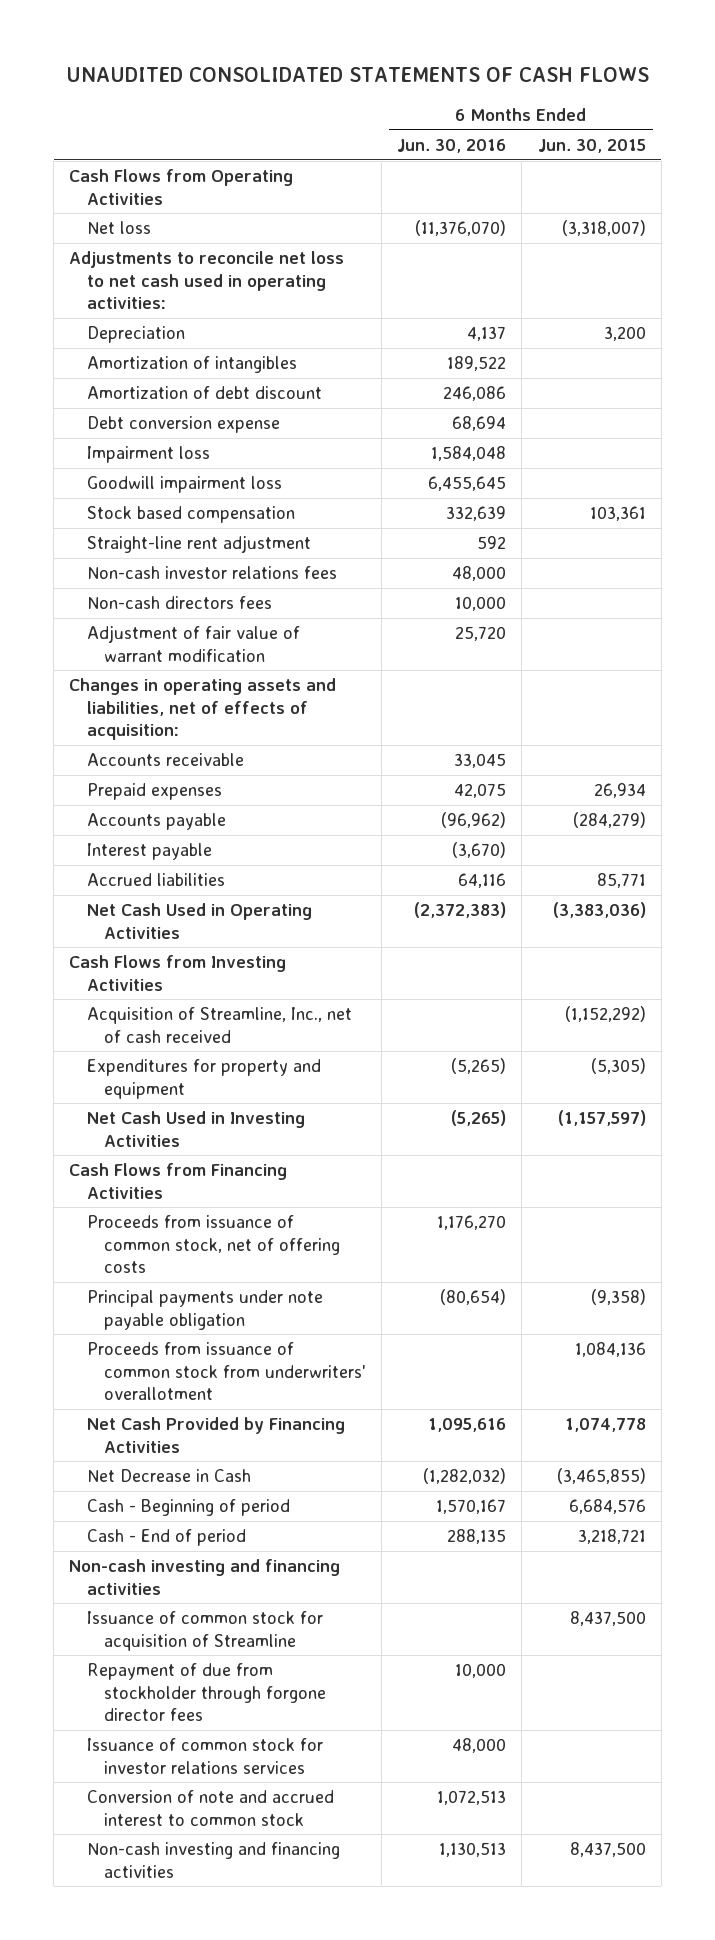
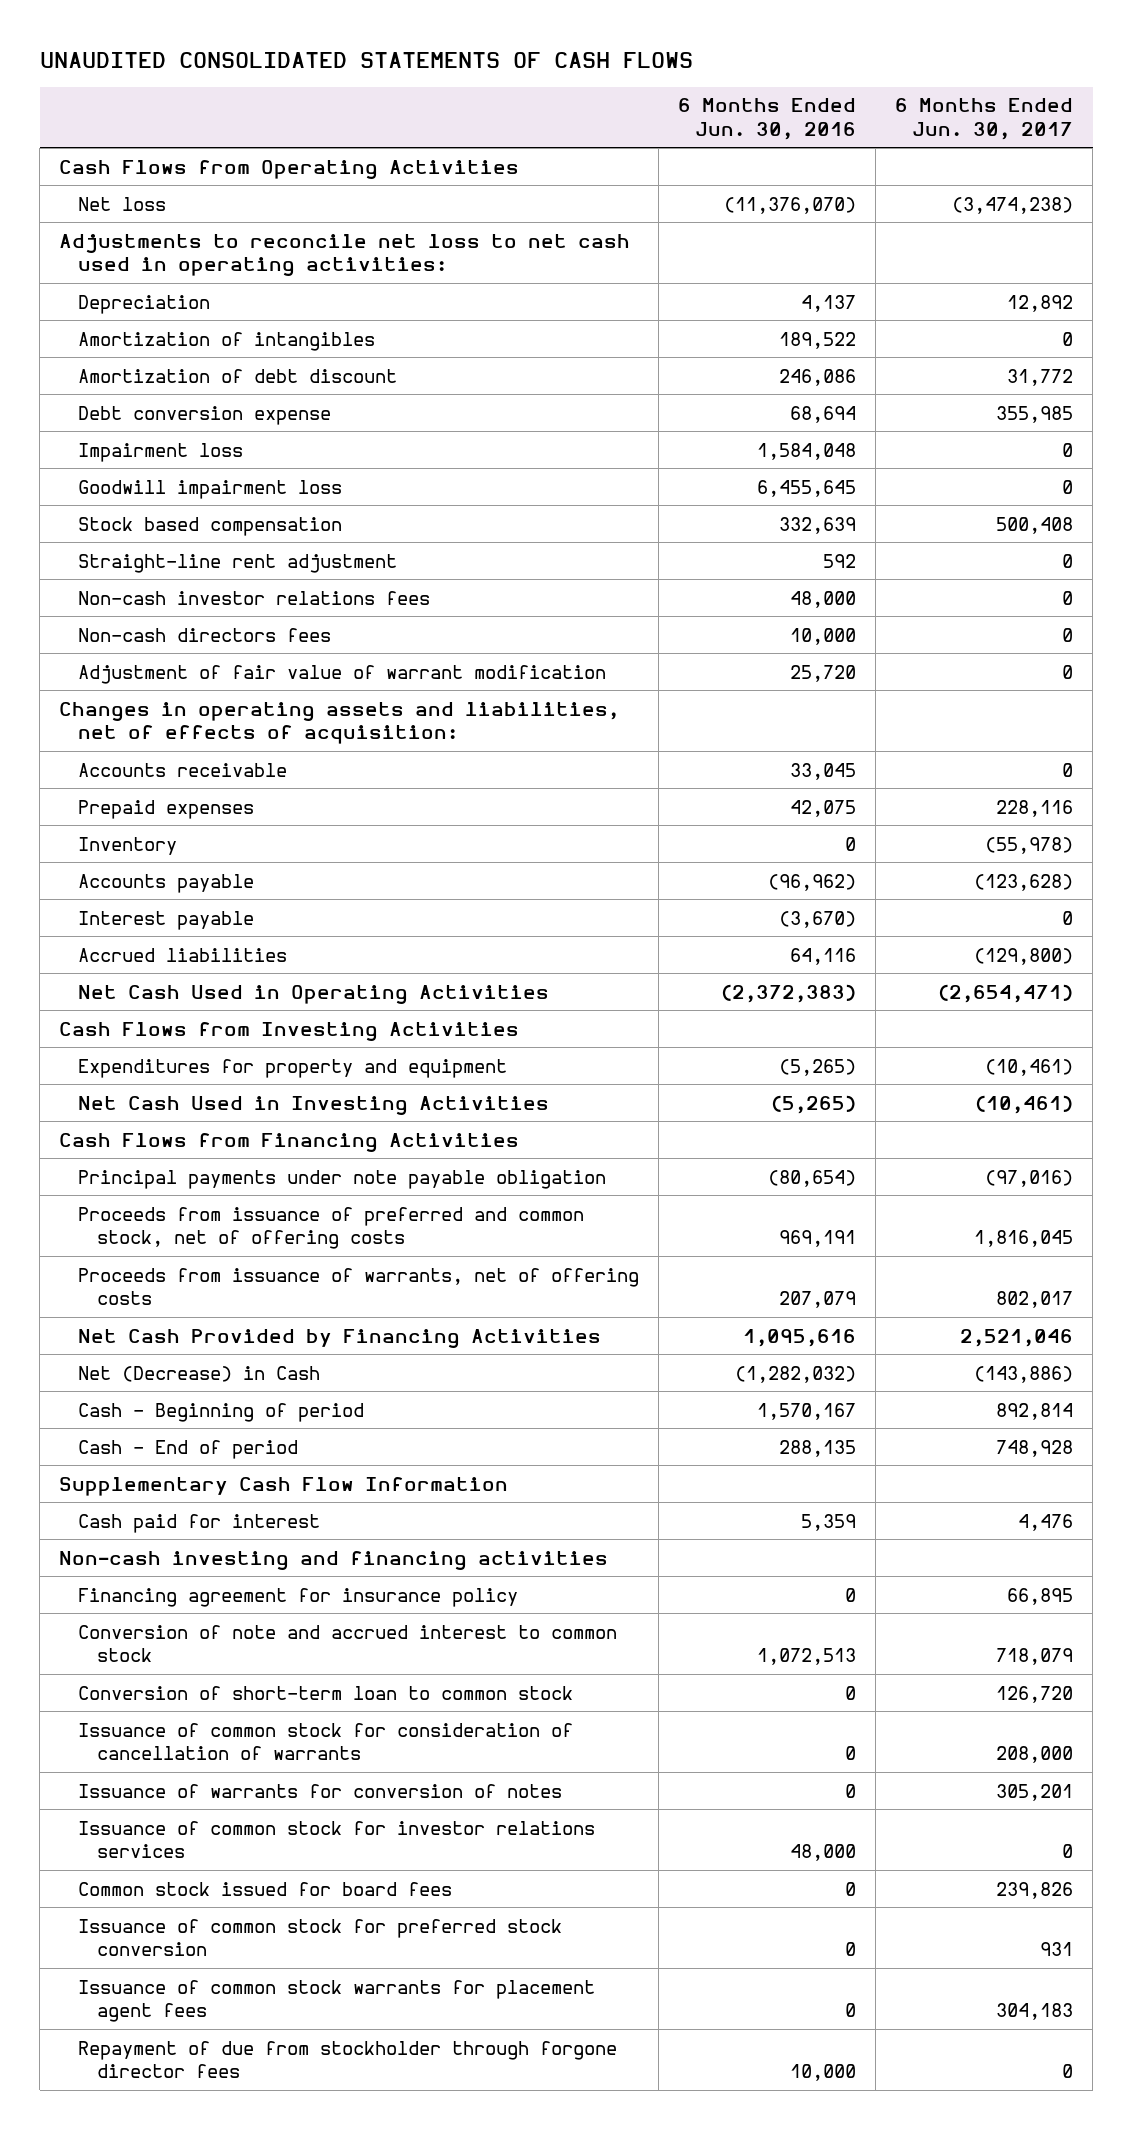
- | 6 Months Ended Jun. 30, 2016 | 6 Months Ended Jun. 30, 2015
+ | 6 Months Ended Jun. 30, 2016 | 6 Months Ended Jun. 30, 2017
+ Inventory | 0 | (55,978)
- Acquisition of Streamline, Inc., net of cash received | | (1,152,292)
- Proceeds from issuance of common stock, net of offering costs | 1,176,270 |
- Proceeds from issuance of common stock from underwriters' overallotment | | 1,084,136
+ Proceeds from issuance of preferred and common stock, net of offering costs | 969,191 | 1,816,045
+ Proceeds from issuance of warrants, net of offering costs | 207,079 | 802,017
- Net Decrease in Cash | (1,282,032) | (3,465,855)
+ Net (Decrease) in Cash | (1,282,032) | (143,886)
+ Supplementary Cash Flow Information
+ Cash paid for interest | 5,359 | 4,476
- Issuance of common stock for acquisition of Streamline | | 8,437,500
+ Financing agreement for insurance policy | 0 | 66,895
- Non-cash investing and financing activities | 1,130,513 | 8,437,500
+ Conversion of short-term loan to common stock | 0 | 126,720
+ Issuance of common stock for consideration of cancellation of warrants | 0 | 208,000
+ Issuance of warrants for conversion of notes | 0 | 305,201
moved down: Issuance of common stock for investor relations services | 48,000 | 0
+ Common stock issued for board fees | 0 | 239,826
+ Issuance of common stock for preferred stock conversion | 0 | 931
+ Issuance of common stock warrants for placement agent fees | 0 | 304,183
moved down: Repayment of due from stockholder through forgone director fees | 10,000 | 0

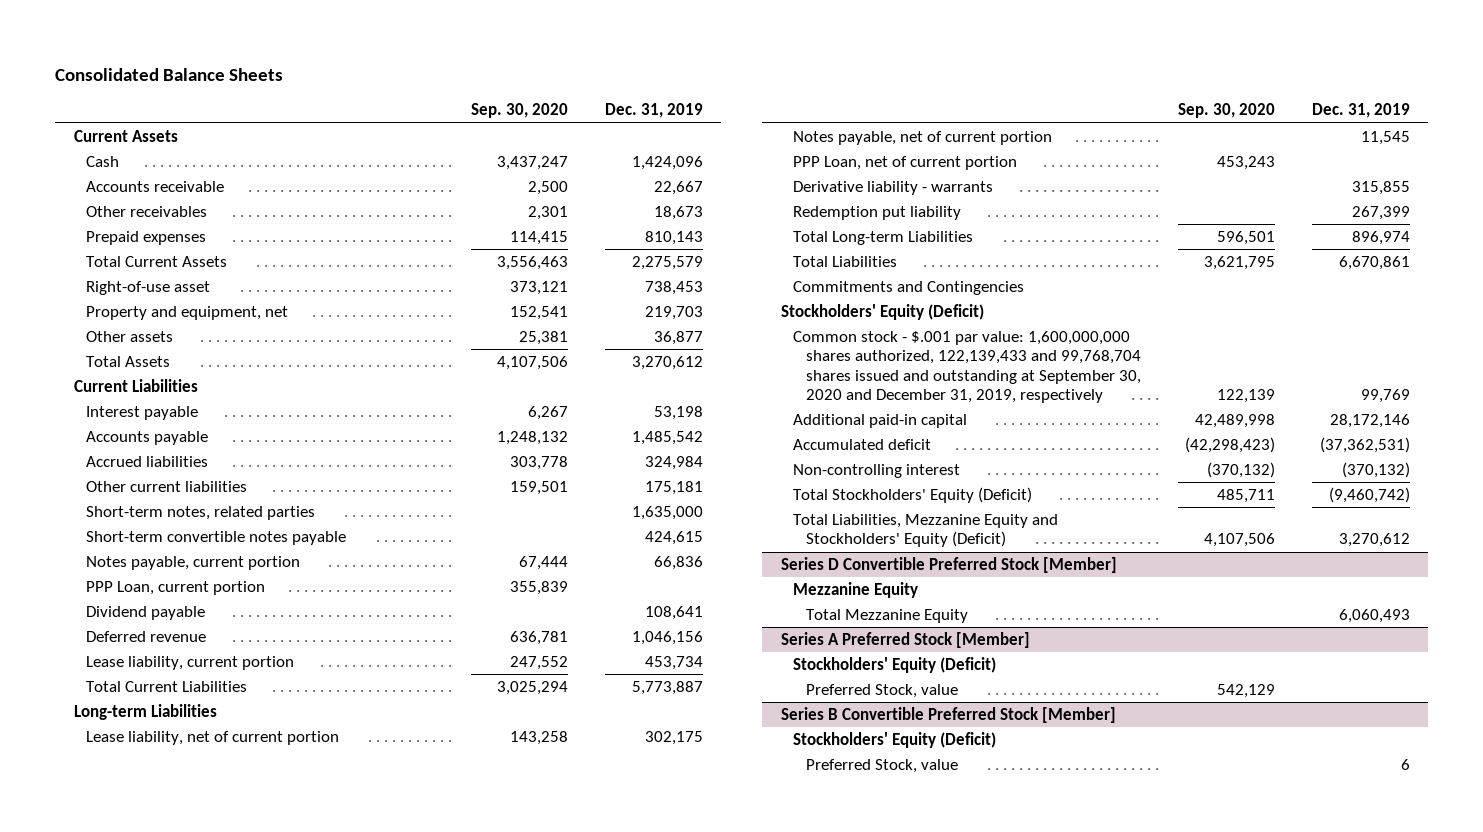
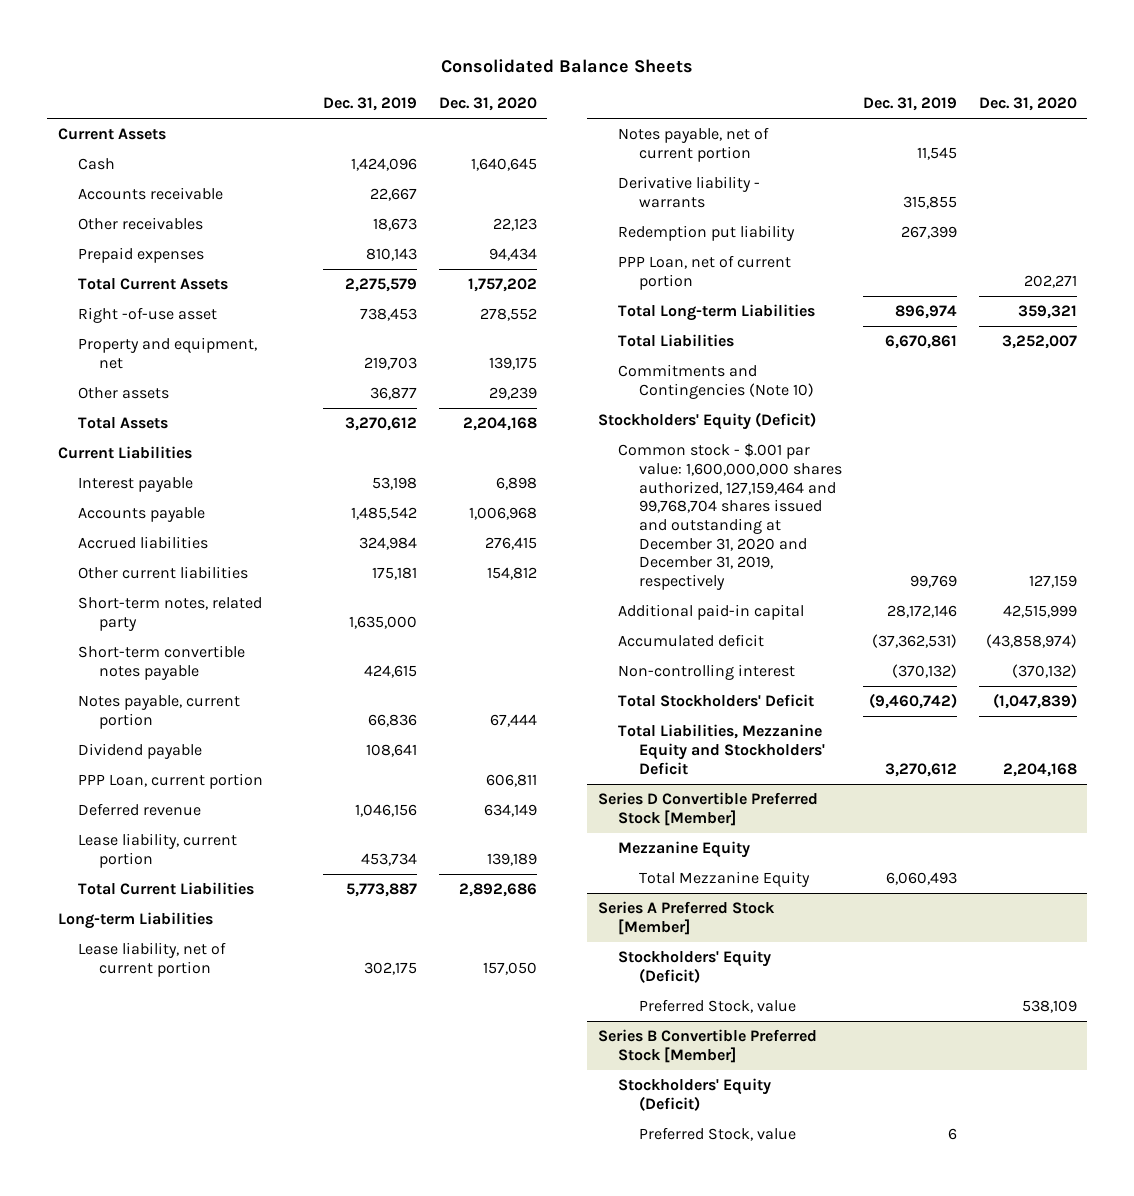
- | Sep. 30, 2020 | Dec. 31, 2019
+ | Dec. 31, 2019 | Dec. 31, 2020
- Right-of-use asset | 373,121 | 738,453
+ Right -of-use asset | 738,453 | 278,552
- Short-term notes, related parties | | 1,635,000
+ Short-term notes, related party | 1,635,000 |
moved down: PPP Loan, current portion | | 606,811
moved down: PPP Loan, net of current portion | | 202,271
- Commitments and Contingencies
+ Commitments and Contingencies (Note 10)
- Common stock - $.001 par value: 1,600,000,000 shares authorized, 122,139,433 and 99,768,704 shares issued and outstanding at September 30, 2020 and December 31, 2019, respectively | 122,139 | 99,769
+ Common stock - $.001 par value: 1,600,000,000 shares authorized, 127,159,464 and 99,768,704 shares issued and outstanding at December 31, 2020 and December 31, 2019, respectively | 99,769 | 127,159
- Total Stockholders' Equity (Deficit) | 485,711 | (9,460,742)
- Total Liabilities, Mezzanine Equity and Stockholders' Equity (Deficit) | 4,107,506 | 3,270,612
+ Total Stockholders' Deficit | (9,460,742) | (1,047,839)
+ Total Liabilities, Mezzanine Equity and Stockholders' Deficit | 3,270,612 | 2,204,168

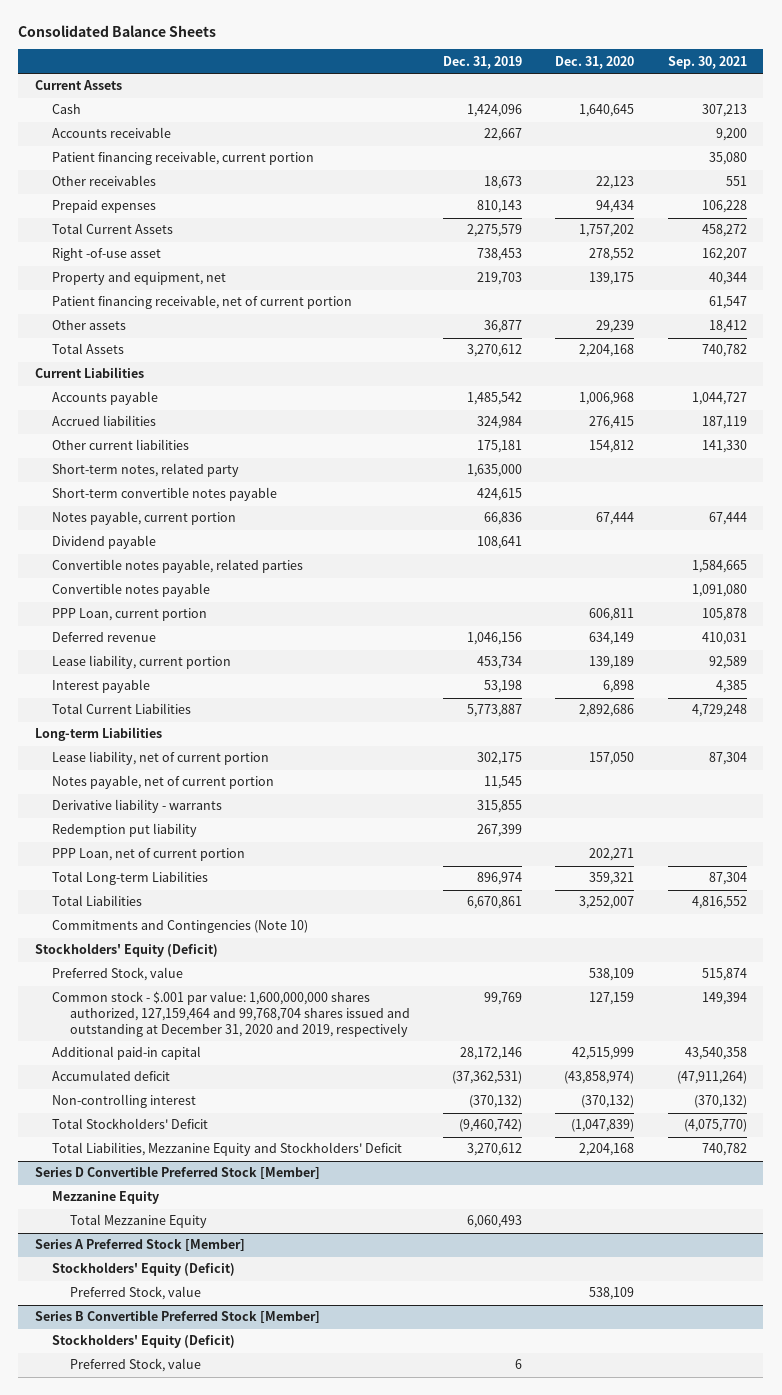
- | Dec. 31, 2019 | Dec. 31, 2020
+ | Dec. 31, 2019 | Dec. 31, 2020 | Sep. 30, 2021
+ Patient financing receivable, current portion | | | 35,080
+ Patient financing receivable, net of current portion | | | 61,547
+ Convertible notes payable, related parties | | | 1,584,665
+ Convertible notes payable | | | 1,091,080
moved down: Interest payable | 53,198 | 6,898 | 4,385
- Common stock - $.001 par value: 1,600,000,000 shares authorized, 127,159,464 and 99,768,704 shares issued and outstanding at December 31, 2020 and December 31, 2019, respectively | 99,769 | 127,159
+ Preferred Stock, value | | 538,109 | 515,874
+ Common stock - $.001 par value: 1,600,000,000 shares authorized, 127,159,464 and 99,768,704 shares issued and outstanding at December 31, 2020 and 2019, respectively | 99,769 | 127,159 | 149,394

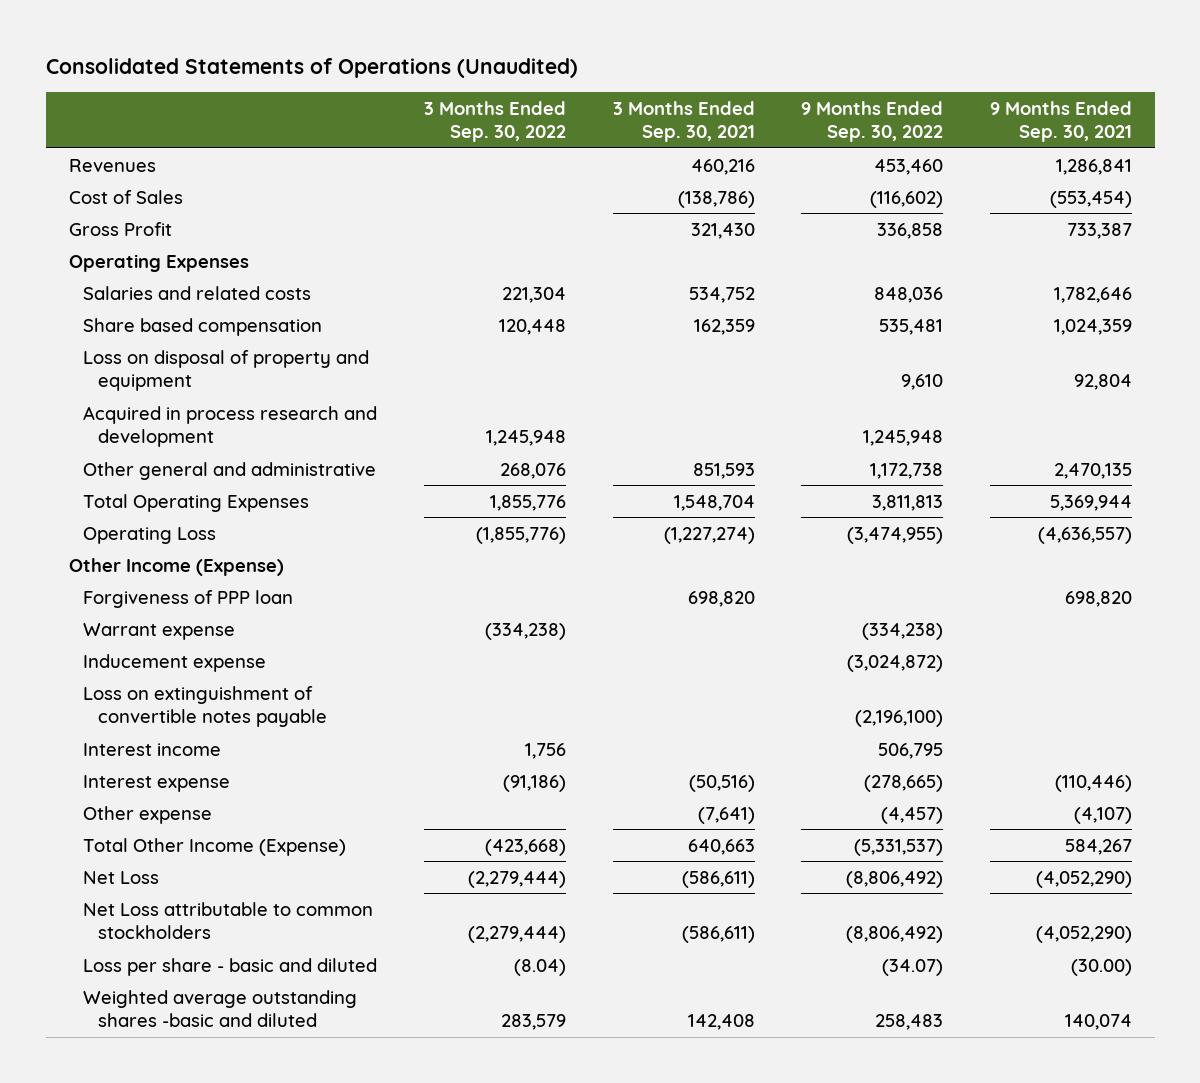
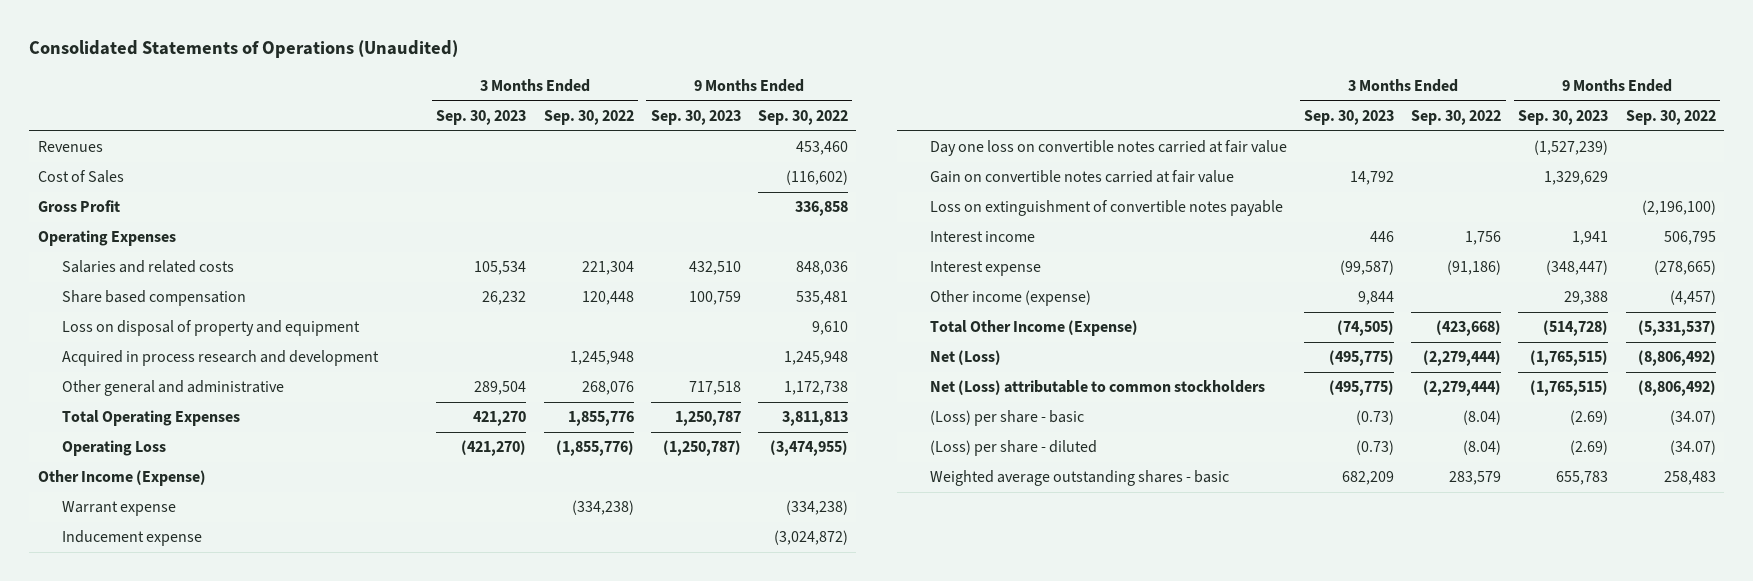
- | 3 Months Ended Sep. 30, 2022 | 3 Months Ended Sep. 30, 2021 | 9 Months Ended Sep. 30, 2022 | 9 Months Ended Sep. 30, 2021
+ | 3 Months Ended Sep. 30, 2023 | 3 Months Ended Sep. 30, 2022 | 9 Months Ended Sep. 30, 2023 | 9 Months Ended Sep. 30, 2022
- Forgiveness of PPP loan | | 698,820 | | 698,820
+ Day one loss on convertible notes carried at fair value | | | (1,527,239) |
+ Gain on convertible notes carried at fair value | 14,792 | | 1,329,629 |
- Other expense | | (7,641) | (4,457) | (4,107)
+ Other income (expense) | 9,844 | | 29,388 | (4,457)
- Net Loss | (2,279,444) | (586,611) | (8,806,492) | (4,052,290)
- Net Loss attributable to common stockholders | (2,279,444) | (586,611) | (8,806,492) | (4,052,290)
- Loss per share - basic and diluted | (8.04) | | (34.07) | (30.00)
- Weighted average outstanding shares -basic and diluted | 283,579 | 142,408 | 258,483 | 140,074
+ Net (Loss) | (495,775) | (2,279,444) | (1,765,515) | (8,806,492)
+ Net (Loss) attributable to common stockholders | (495,775) | (2,279,444) | (1,765,515) | (8,806,492)
+ (Loss) per share - basic | (0.73) | (8.04) | (2.69) | (34.07)
+ (Loss) per share - diluted | (0.73) | (8.04) | (2.69) | (34.07)
+ Weighted average outstanding shares - basic | 682,209 | 283,579 | 655,783 | 258,483

